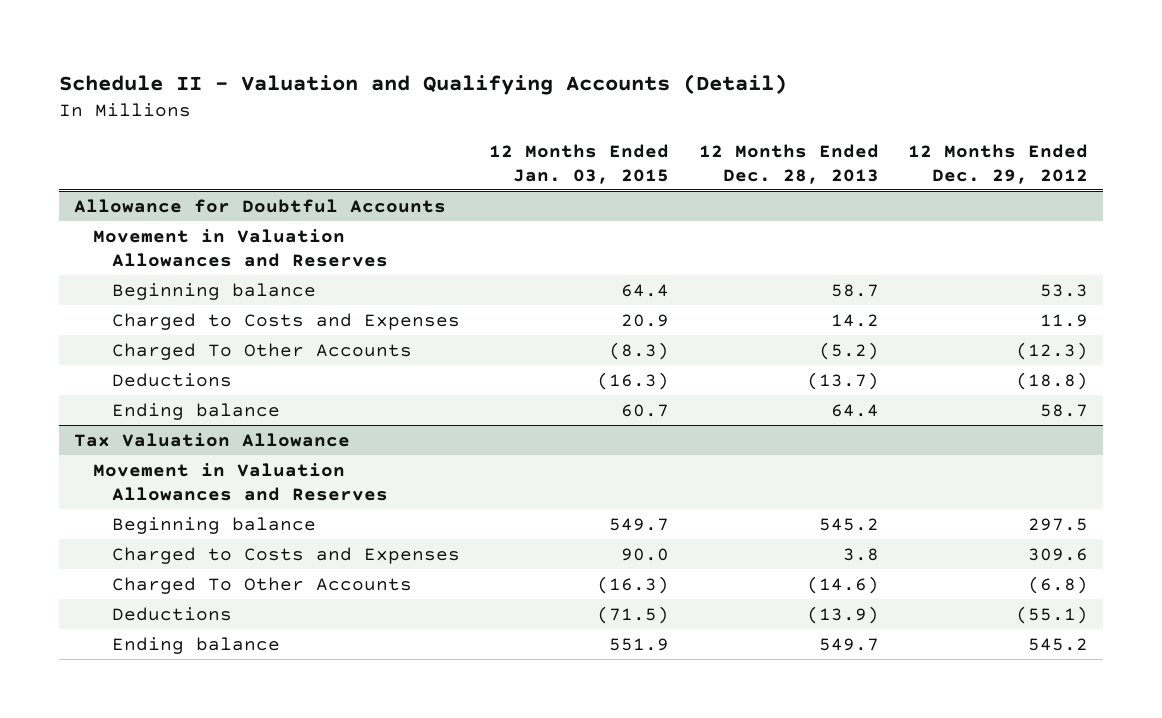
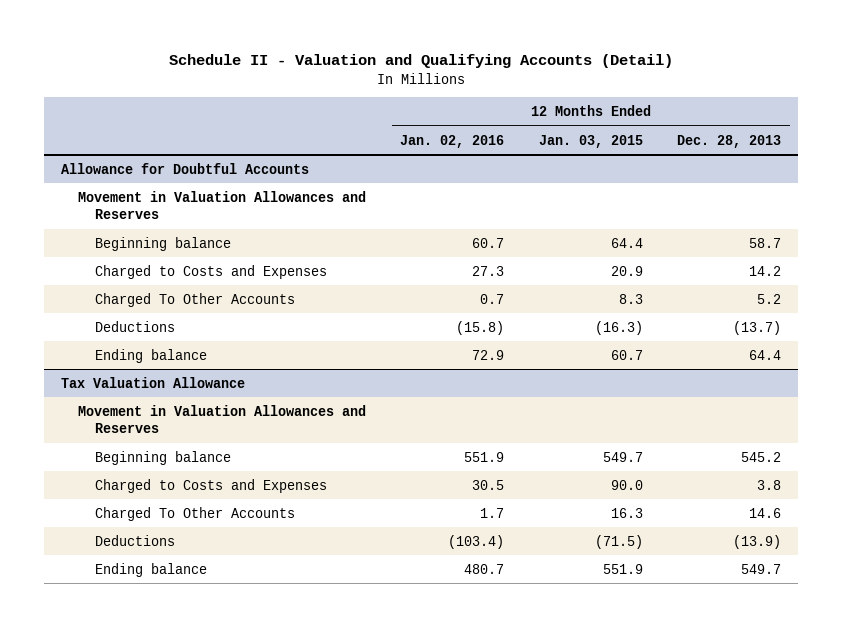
- | 12 Months Ended Jan. 03, 2015 | 12 Months Ended Dec. 28, 2013 | 12 Months Ended Dec. 29, 2012
+ | 12 Months Ended Jan. 02, 2016 | 12 Months Ended Jan. 03, 2015 | 12 Months Ended Dec. 28, 2013
@ Allowance for Doubtful Accounts
- Charged To Other Accounts | (8.3) | (5.2) | (12.3)
+ Charged To Other Accounts | 0.7 | 8.3 | 5.2
@ Tax Valuation Allowance
- Charged To Other Accounts | (16.3) | (14.6) | (6.8)
+ Charged To Other Accounts | 1.7 | 16.3 | 14.6

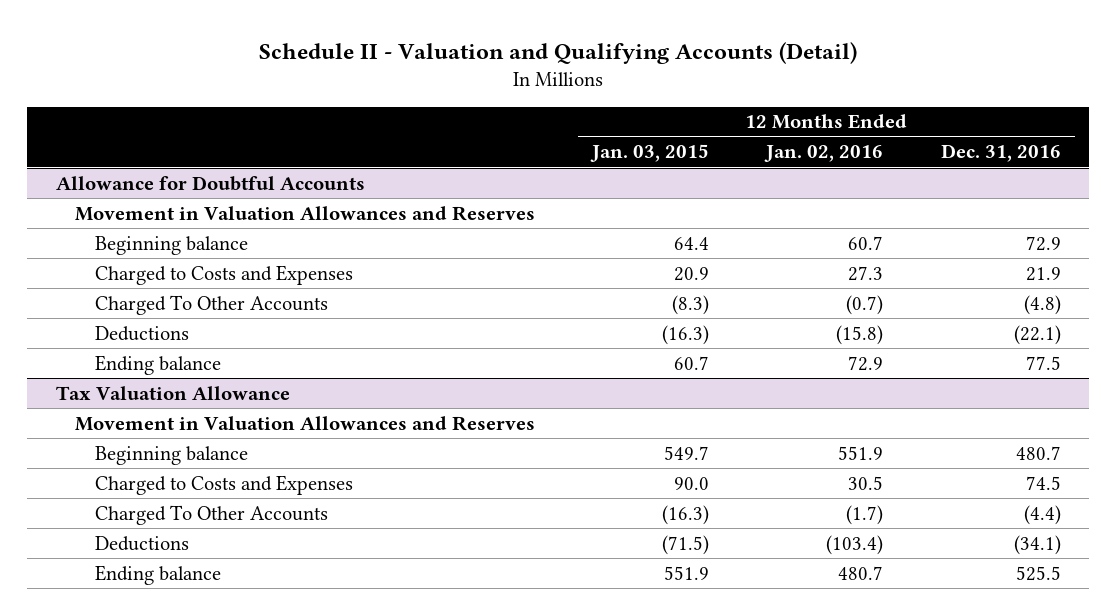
- | 12 Months Ended Jan. 02, 2016 | 12 Months Ended Jan. 03, 2015 | 12 Months Ended Dec. 28, 2013
+ | 12 Months Ended Jan. 03, 2015 | 12 Months Ended Jan. 02, 2016 | 12 Months Ended Dec. 31, 2016
@ Allowance for Doubtful Accounts
- Charged To Other Accounts | 0.7 | 8.3 | 5.2
+ Charged To Other Accounts | (8.3) | (0.7) | (4.8)
@ Tax Valuation Allowance
- Charged To Other Accounts | 1.7 | 16.3 | 14.6
+ Charged To Other Accounts | (16.3) | (1.7) | (4.4)

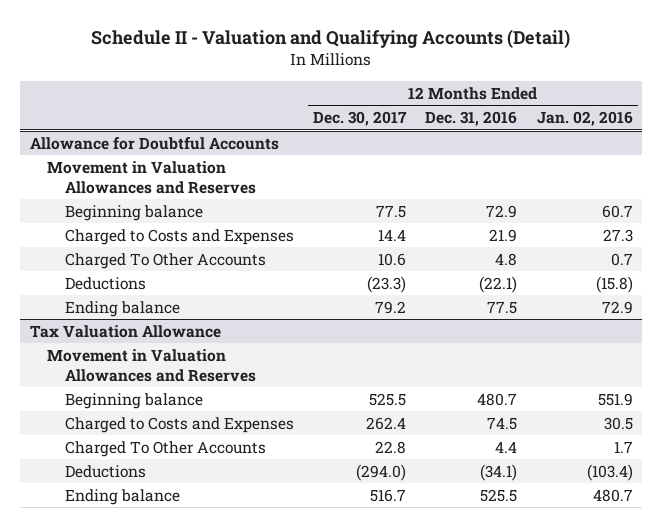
- | 12 Months Ended Jan. 03, 2015 | 12 Months Ended Jan. 02, 2016 | 12 Months Ended Dec. 31, 2016
+ | 12 Months Ended Dec. 30, 2017 | 12 Months Ended Dec. 31, 2016 | 12 Months Ended Jan. 02, 2016
@ Allowance for Doubtful Accounts
- Charged To Other Accounts | (8.3) | (0.7) | (4.8)
+ Charged To Other Accounts | 10.6 | 4.8 | 0.7
@ Tax Valuation Allowance
- Charged To Other Accounts | (16.3) | (1.7) | (4.4)
+ Charged To Other Accounts | 22.8 | 4.4 | 1.7

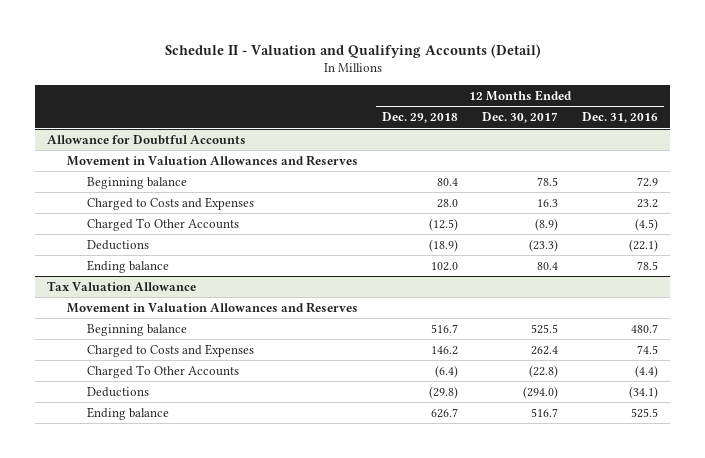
- | 12 Months Ended Dec. 30, 2017 | 12 Months Ended Dec. 31, 2016 | 12 Months Ended Jan. 02, 2016
+ | 12 Months Ended Dec. 29, 2018 | 12 Months Ended Dec. 30, 2017 | 12 Months Ended Dec. 31, 2016
@ Allowance for Doubtful Accounts
- Beginning balance | 77.5 | 72.9 | 60.7
- Charged to Costs and Expenses | 14.4 | 21.9 | 27.3
- Charged To Other Accounts | 10.6 | 4.8 | 0.7
+ Beginning balance | 80.4 | 78.5 | 72.9
+ Charged to Costs and Expenses | 28.0 | 16.3 | 23.2
+ Charged To Other Accounts | (12.5) | (8.9) | (4.5)
- Ending balance | 79.2 | 77.5 | 72.9
+ Ending balance | 102.0 | 80.4 | 78.5
@ Tax Valuation Allowance
- Charged To Other Accounts | 22.8 | 4.4 | 1.7
+ Charged To Other Accounts | (6.4) | (22.8) | (4.4)

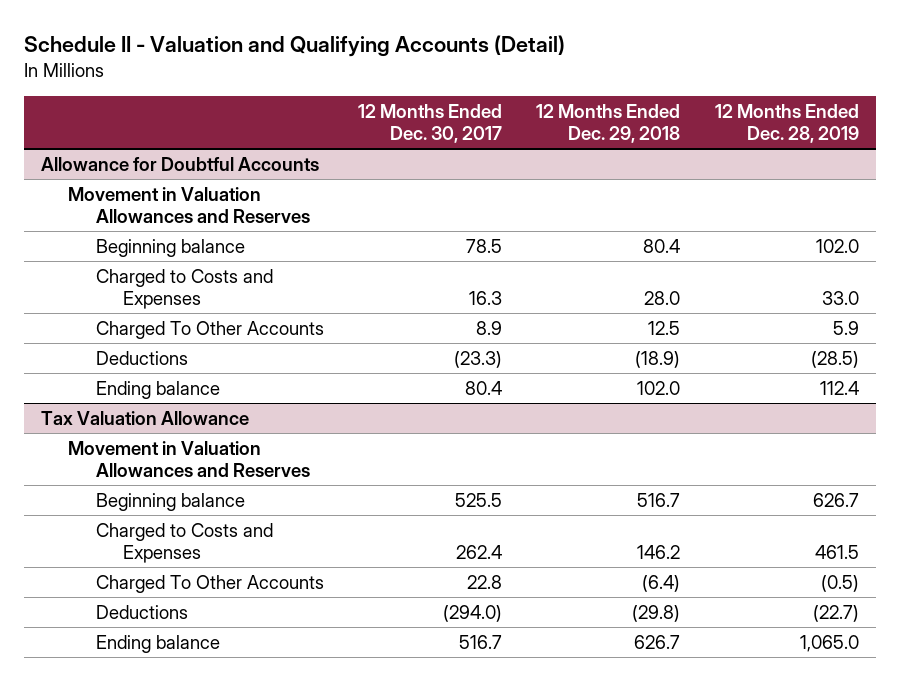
- | 12 Months Ended Dec. 29, 2018 | 12 Months Ended Dec. 30, 2017 | 12 Months Ended Dec. 31, 2016
+ | 12 Months Ended Dec. 30, 2017 | 12 Months Ended Dec. 29, 2018 | 12 Months Ended Dec. 28, 2019
@ Allowance for Doubtful Accounts
- Charged To Other Accounts | (12.5) | (8.9) | (4.5)
+ Charged To Other Accounts | 8.9 | 12.5 | 5.9
@ Tax Valuation Allowance
- Charged To Other Accounts | (6.4) | (22.8) | (4.4)
+ Charged To Other Accounts | 22.8 | (6.4) | (0.5)

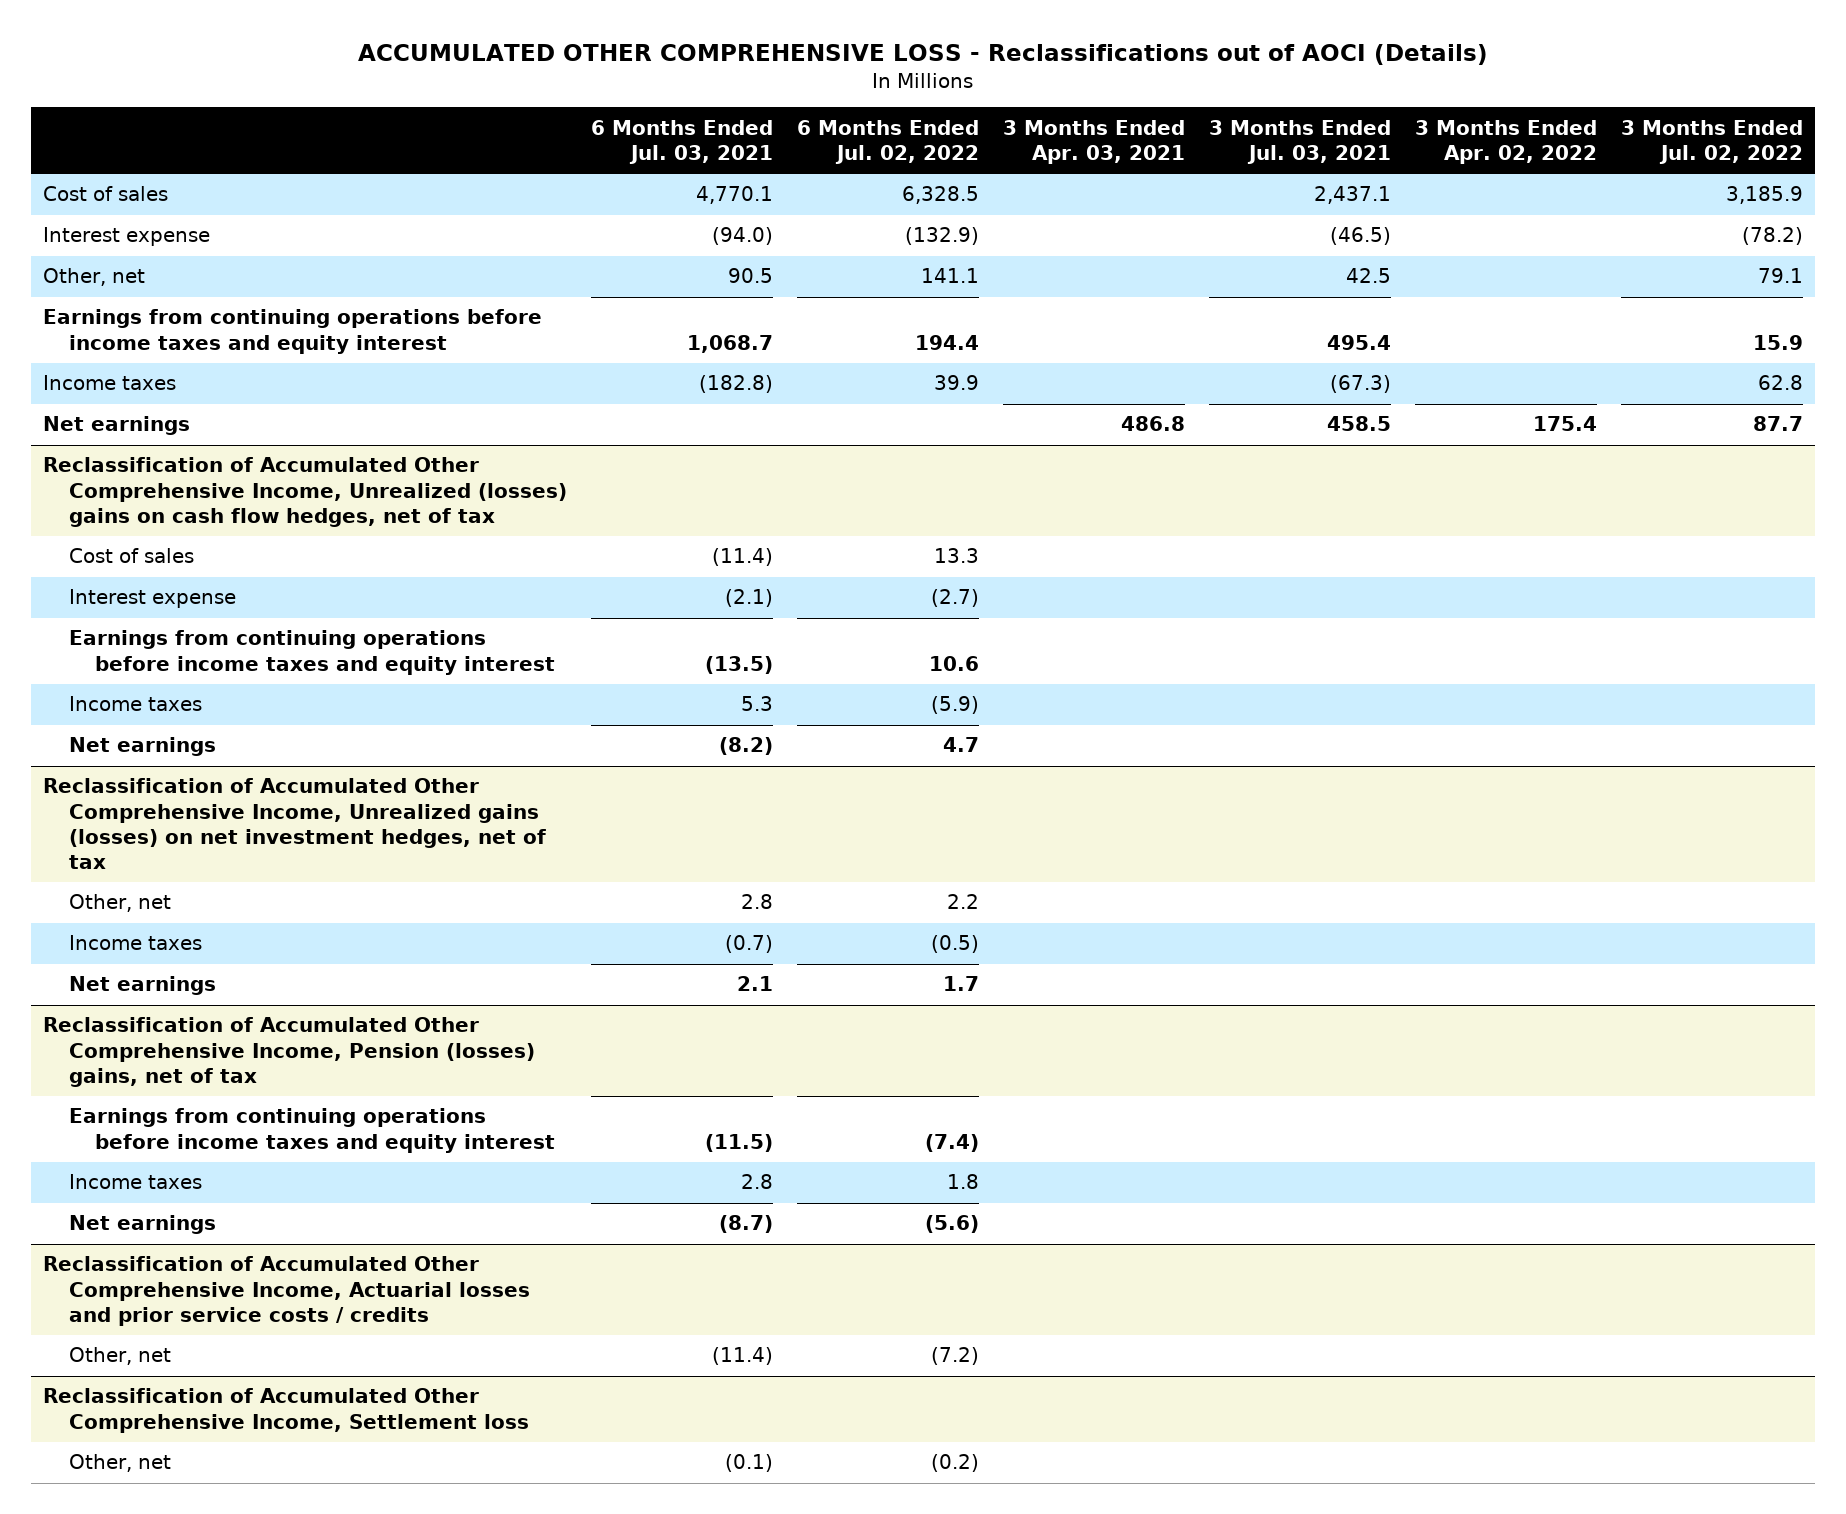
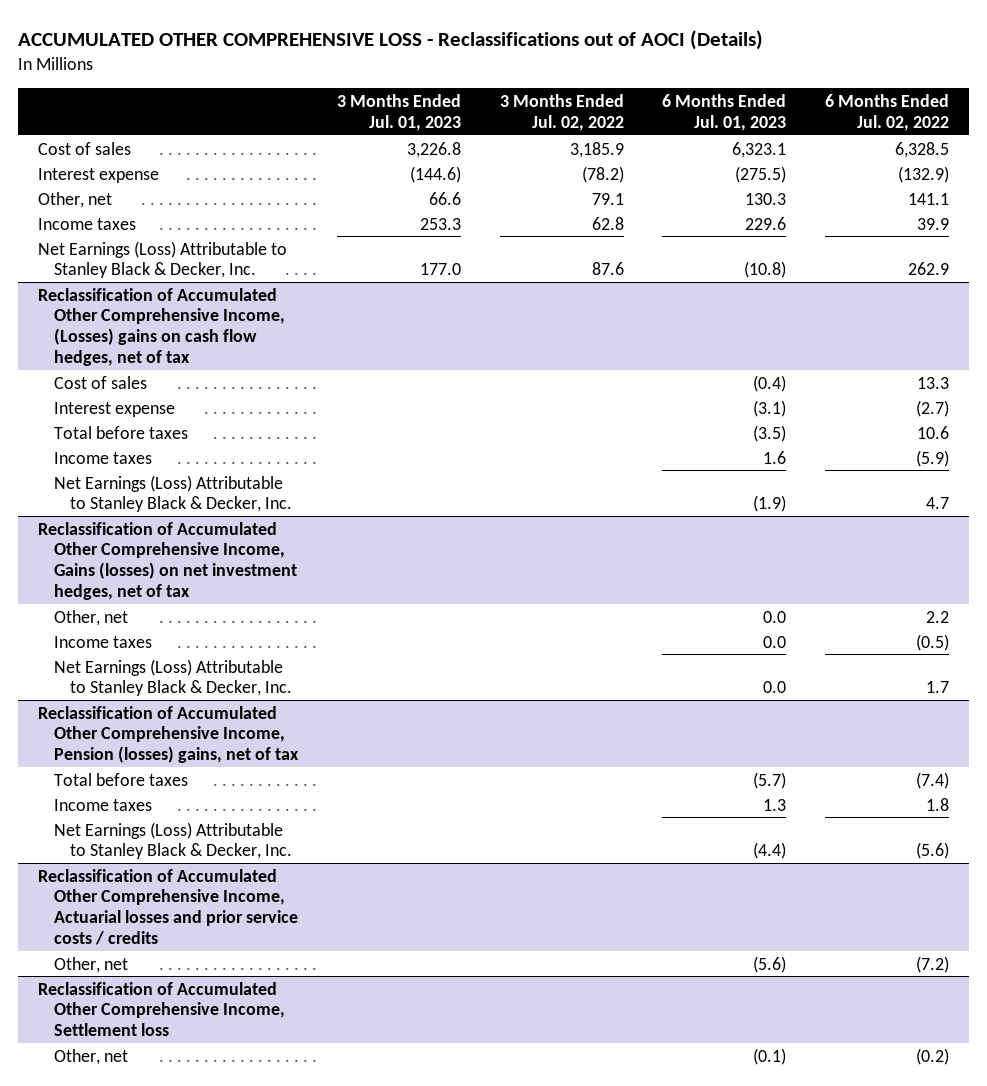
- | 6 Months Ended Jul. 03, 2021 | 6 Months Ended Jul. 02, 2022 | 3 Months Ended Apr. 03, 2021 | 3 Months Ended Jul. 03, 2021 | 3 Months Ended Apr. 02, 2022 | 3 Months Ended Jul. 02, 2022
+ | 3 Months Ended Jul. 01, 2023 | 3 Months Ended Jul. 02, 2022 | 6 Months Ended Jul. 01, 2023 | 6 Months Ended Jul. 02, 2022
- Earnings from continuing operations before income taxes and equity interest | 1,068.7 | 194.4 | | 495.4 | | 15.9
- Net earnings | | | 486.8 | 458.5 | 175.4 | 87.7
- Reclassification of Accumulated Other Comprehensive Income, Unrealized (losses) gains on cash flow hedges, net of tax
+ Net Earnings (Loss) Attributable to Stanley Black & Decker, Inc. | 177.0 | 87.6 | (10.8) | 262.9
+ Reclassification of Accumulated Other Comprehensive Income, (Losses) gains on cash flow hedges, net of tax
- Earnings from continuing operations before income taxes and equity interest | (13.5) | 10.6 | | | |
+ Total before taxes | | | (3.5) | 10.6
- Net earnings | (8.2) | 4.7 | | | |
- Reclassification of Accumulated Other Comprehensive Income, Unrealized gains (losses) on net investment hedges, net of tax
+ Net Earnings (Loss) Attributable to Stanley Black & Decker, Inc. | | | (1.9) | 4.7
+ Reclassification of Accumulated Other Comprehensive Income, Gains (losses) on net investment hedges, net of tax
- Net earnings | 2.1 | 1.7 | | | |
+ Net Earnings (Loss) Attributable to Stanley Black & Decker, Inc. | | | 0.0 | 1.7
@ Reclassification of Accumulated Other Comprehensive Income, Pension (losses) gains, net of tax
- Earnings from continuing operations before income taxes and equity interest | (11.5) | (7.4) | | | |
+ Total before taxes | | | (5.7) | (7.4)
- Net earnings | (8.7) | (5.6) | | | |
+ Net Earnings (Loss) Attributable to Stanley Black & Decker, Inc. | | | (4.4) | (5.6)

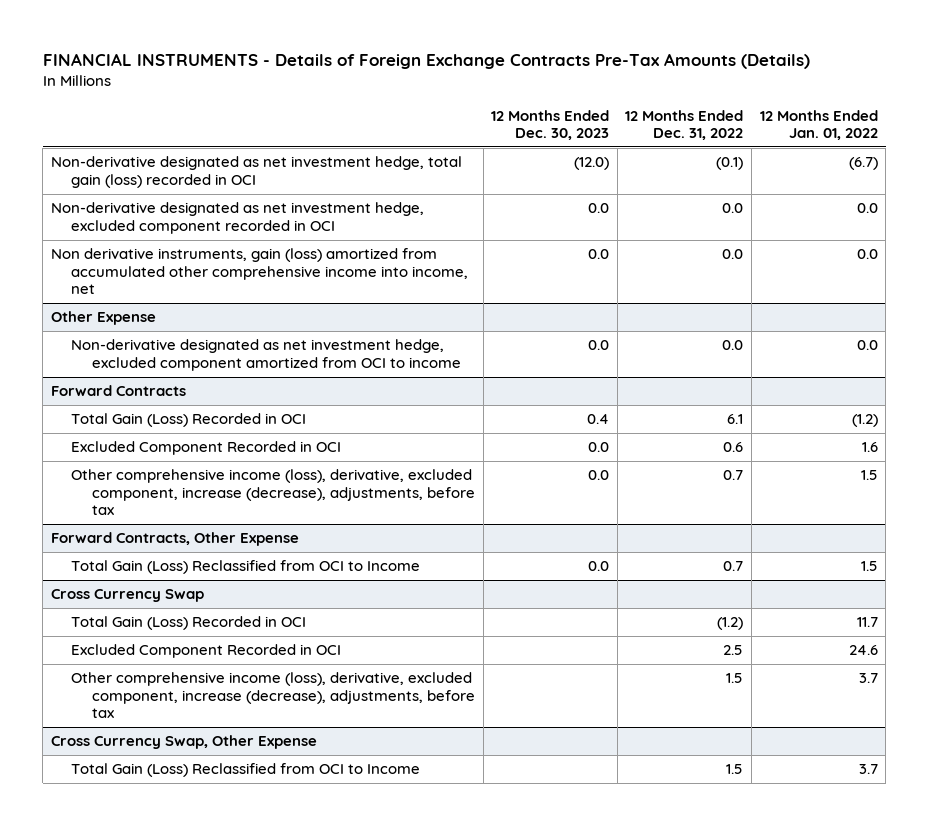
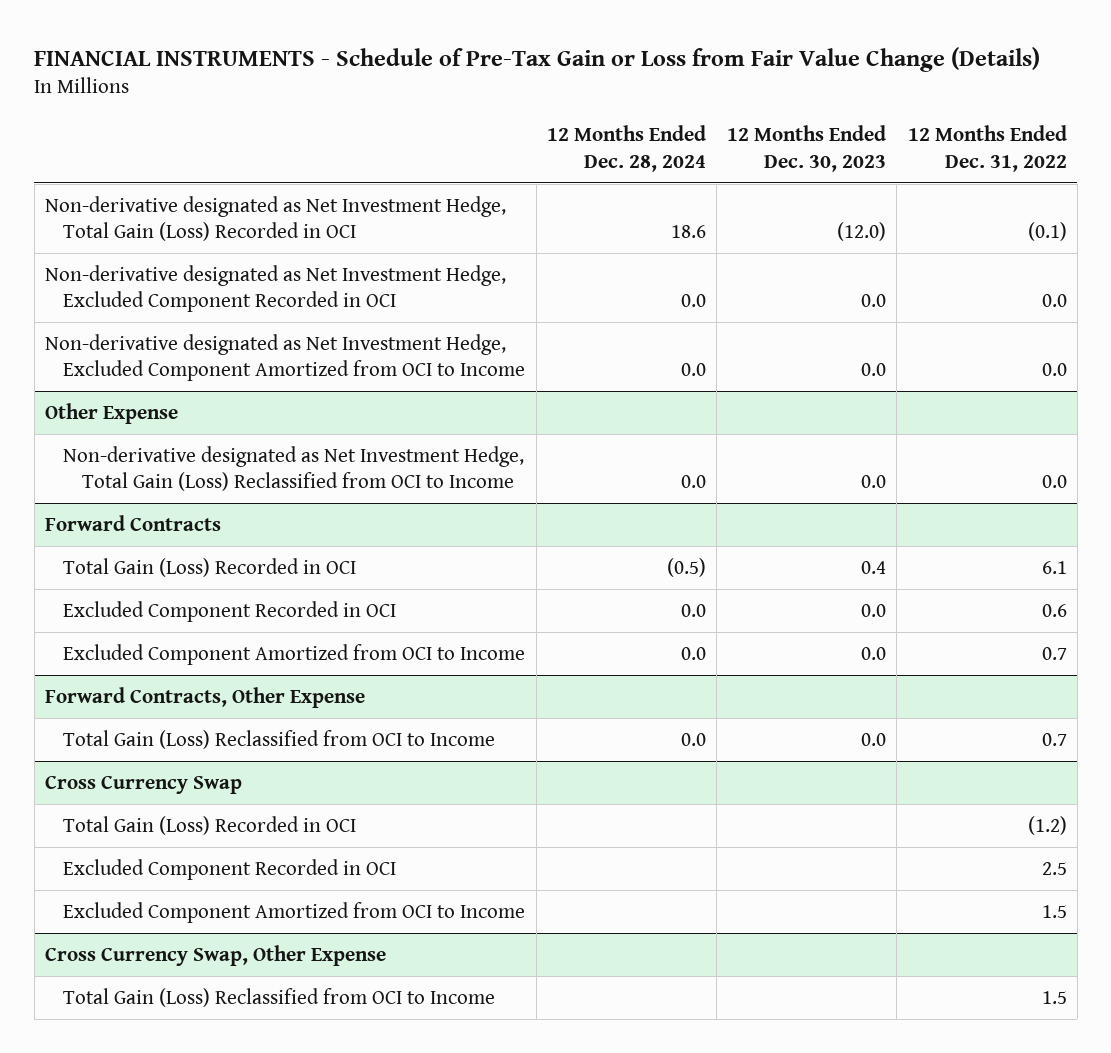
- FINANCIAL INSTRUMENTS - Details of Foreign Exchange Contracts Pre-Tax Amounts (Details)
+ FINANCIAL INSTRUMENTS - Schedule of Pre-Tax Gain or Loss from Fair Value Change (Details)
- | 12 Months Ended Dec. 30, 2023 | 12 Months Ended Dec. 31, 2022 | 12 Months Ended Jan. 01, 2022
+ | 12 Months Ended Dec. 28, 2024 | 12 Months Ended Dec. 30, 2023 | 12 Months Ended Dec. 31, 2022
- Non-derivative designated as net investment hedge, total gain (loss) recorded in OCI | (12.0) | (0.1) | (6.7)
- Non-derivative designated as net investment hedge, excluded component recorded in OCI | 0.0 | 0.0 | 0.0
- Non derivative instruments, gain (loss) amortized from accumulated other comprehensive income into income, net | 0.0 | 0.0 | 0.0
+ Non-derivative designated as Net Investment Hedge, Total Gain (Loss) Recorded in OCI | 18.6 | (12.0) | (0.1)
+ Non-derivative designated as Net Investment Hedge, Excluded Component Recorded in OCI | 0.0 | 0.0 | 0.0
+ Non-derivative designated as Net Investment Hedge, Excluded Component Amortized from OCI to Income | 0.0 | 0.0 | 0.0
@ Other Expense
- Non-derivative designated as net investment hedge, excluded component amortized from OCI to income | 0.0 | 0.0 | 0.0
+ Non-derivative designated as Net Investment Hedge, Total Gain (Loss) Reclassified from OCI to Income | 0.0 | 0.0 | 0.0
@ Forward Contracts
- Other comprehensive income (loss), derivative, excluded component, increase (decrease), adjustments, before tax | 0.0 | 0.7 | 1.5
+ Excluded Component Amortized from OCI to Income | 0.0 | 0.0 | 0.7
@ Cross Currency Swap
- Other comprehensive income (loss), derivative, excluded component, increase (decrease), adjustments, before tax | | 1.5 | 3.7
+ Excluded Component Amortized from OCI to Income | | | 1.5

